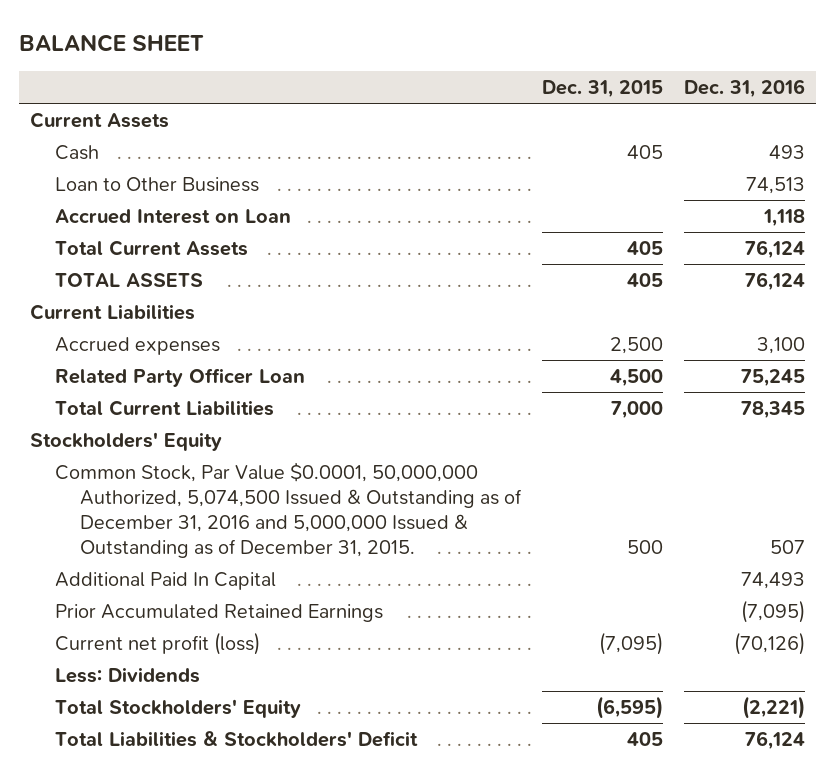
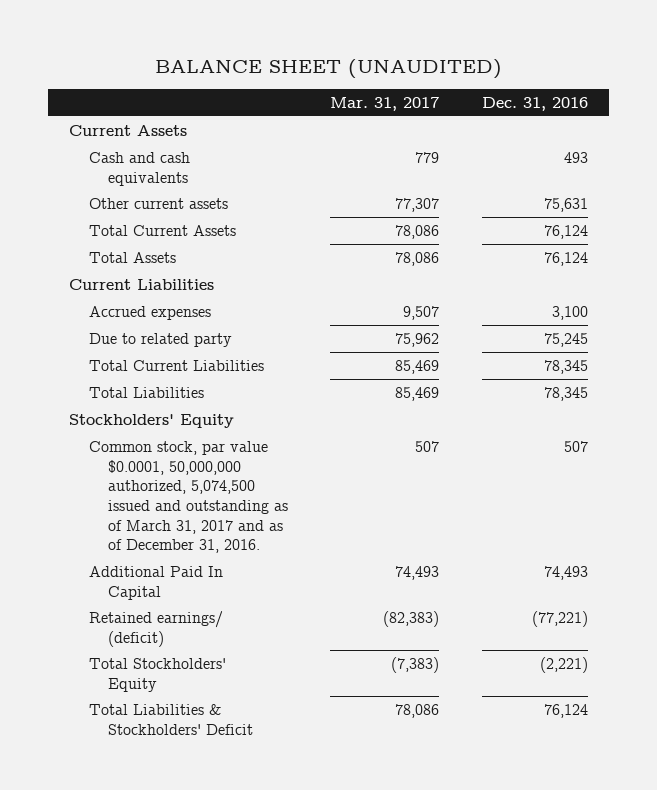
- BALANCE SHEET
+ BALANCE SHEET (UNAUDITED)
- | Dec. 31, 2015 | Dec. 31, 2016
+ | Mar. 31, 2017 | Dec. 31, 2016
- Cash | 405 | 493
- Loan to Other Business | | 74,513
- Accrued Interest on Loan | | 1,118
+ Cash and cash equivalents | 779 | 493
+ Other current assets | 77,307 | 75,631
- TOTAL ASSETS | 405 | 76,124
+ Total Assets | 78,086 | 76,124
- Related Party Officer Loan | 4,500 | 75,245
+ Due to related party | 75,962 | 75,245
+ Total Liabilities | 85,469 | 78,345
- Common Stock, Par Value $0.0001, 50,000,000 Authorized, 5,074,500 Issued & Outstanding as of December 31, 2016 and 5,000,000 Issued & Outstanding as of December 31, 2015. | 500 | 507
+ Common stock, par value $0.0001, 50,000,000 authorized, 5,074,500 issued and outstanding as of March 31, 2017 and as of December 31, 2016. | 507 | 507
- Prior Accumulated Retained Earnings | | (7,095)
- Current net profit (loss) | (7,095) | (70,126)
- Less: Dividends
+ Retained earnings/ (deficit) | (82,383) | (77,221)

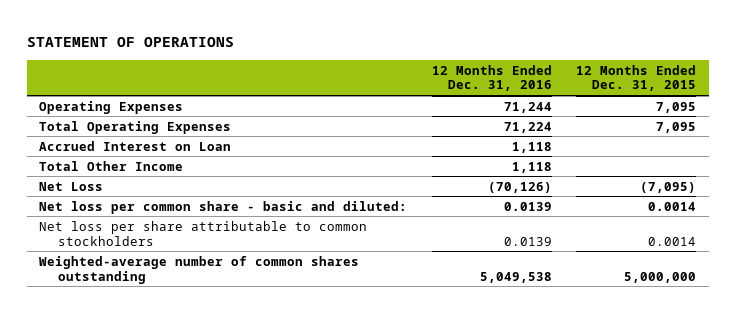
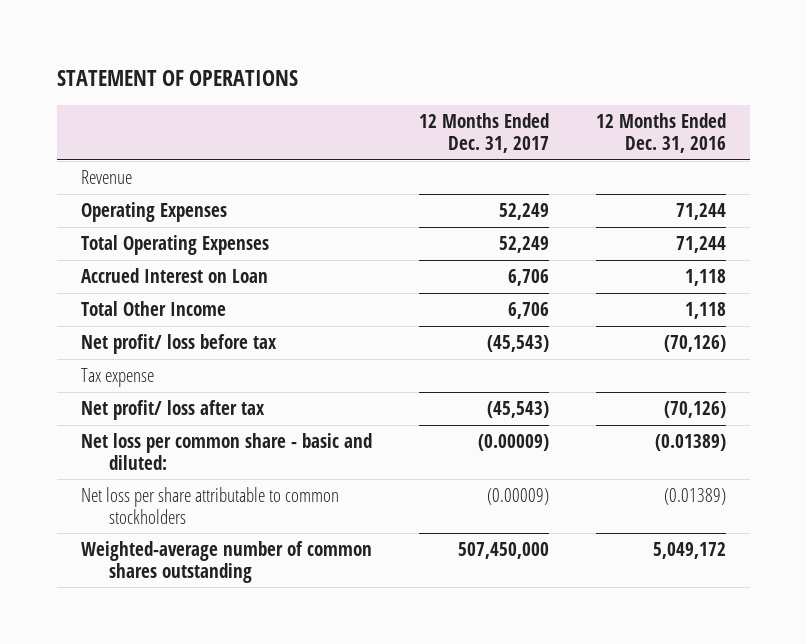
- | 12 Months Ended Dec. 31, 2016 | 12 Months Ended Dec. 31, 2015
+ | 12 Months Ended Dec. 31, 2017 | 12 Months Ended Dec. 31, 2016
+ Revenue
- Total Operating Expenses | 71,224 | 7,095
+ Total Operating Expenses | 52,249 | 71,244
- Net Loss | (70,126) | (7,095)
- Net loss per common share - basic and diluted: | 0.0139 | 0.0014
- Net loss per share attributable to common stockholders | 0.0139 | 0.0014
- Weighted-average number of common shares outstanding | 5,049,538 | 5,000,000
+ Net profit/ loss before tax | (45,543) | (70,126)
+ Tax expense
+ Net profit/ loss after tax | (45,543) | (70,126)
+ Net loss per common share - basic and diluted: | (0.00009) | (0.01389)
+ Net loss per share attributable to common stockholders | (0.00009) | (0.01389)
+ Weighted-average number of common shares outstanding | 507,450,000 | 5,049,172

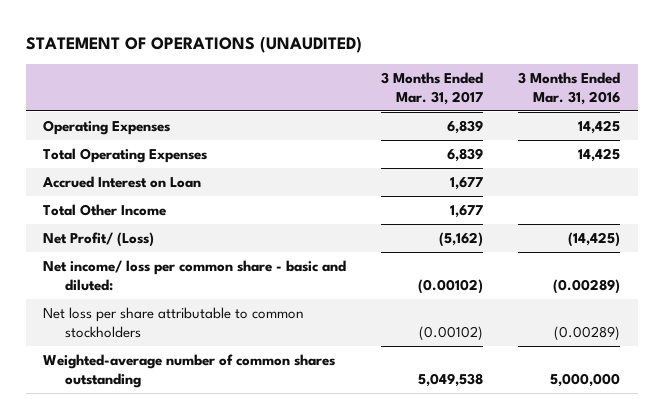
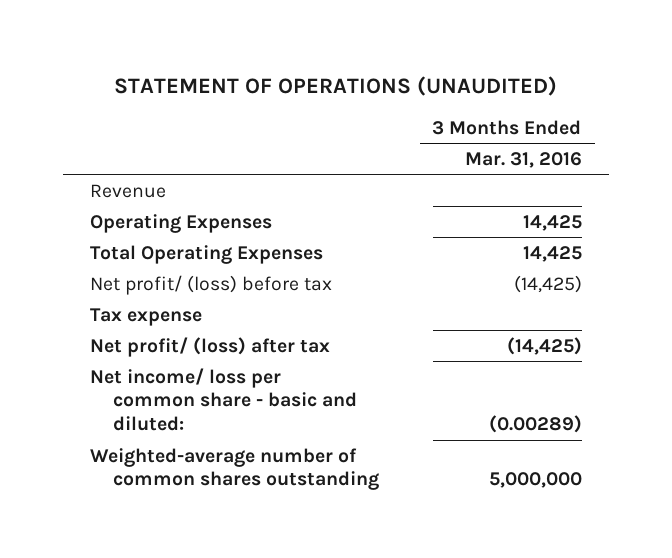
- | 3 Months Ended Mar. 31, 2017 | 3 Months Ended Mar. 31, 2016
+ | 3 Months Ended Mar. 31, 2016
+ Revenue
- Accrued Interest on Loan | 1,677 |
- Total Other Income | 1,677 |
- Net Profit/ (Loss) | (5,162) | (14,425)
+ Net profit/ (loss) before tax | (14,425)
+ Tax expense
+ Net profit/ (loss) after tax | (14,425)
- Net loss per share attributable to common stockholders | (0.00102) | (0.00289)

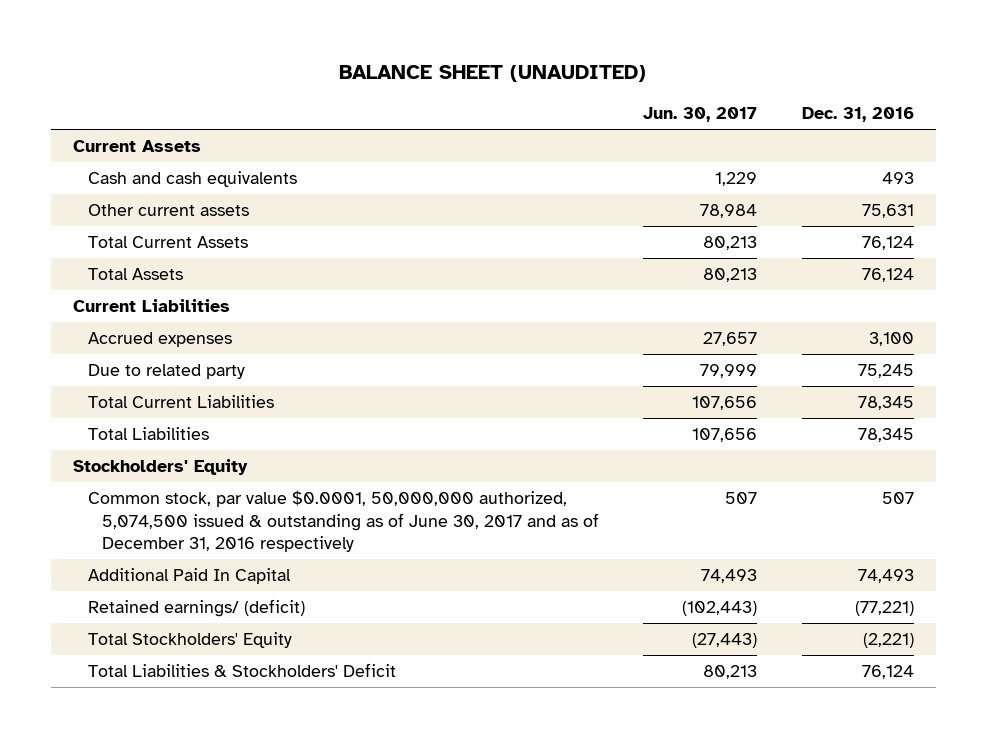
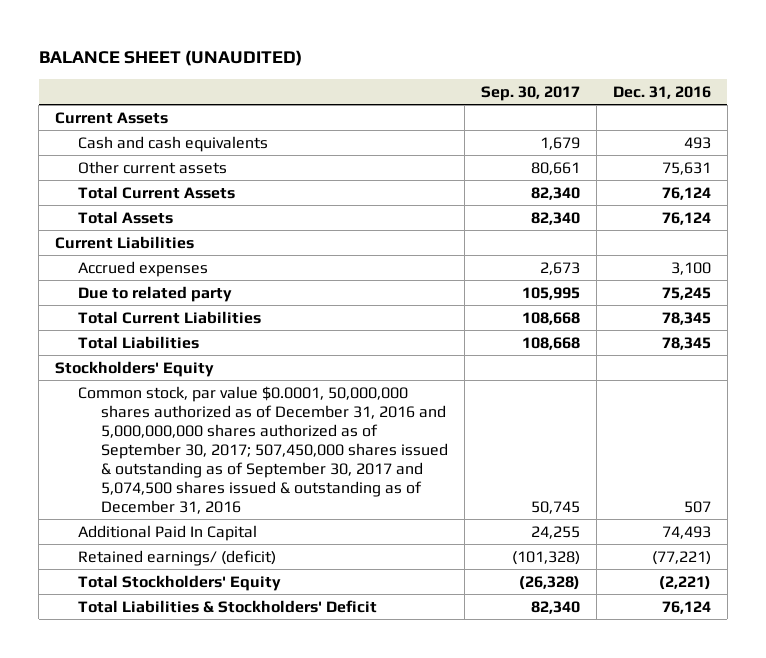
- | Jun. 30, 2017 | Dec. 31, 2016
+ | Sep. 30, 2017 | Dec. 31, 2016
- Common stock, par value $0.0001, 50,000,000 authorized, 5,074,500 issued & outstanding as of June 30, 2017 and as of December 31, 2016 respectively | 507 | 507
+ Common stock, par value $0.0001, 50,000,000 shares authorized as of December 31, 2016 and 5,000,000,000 shares authorized as of September 30, 2017; 507,450,000 shares issued & outstanding as of September 30, 2017 and 5,074,500 shares issued & outstanding as of December 31, 2016 | 50,745 | 507

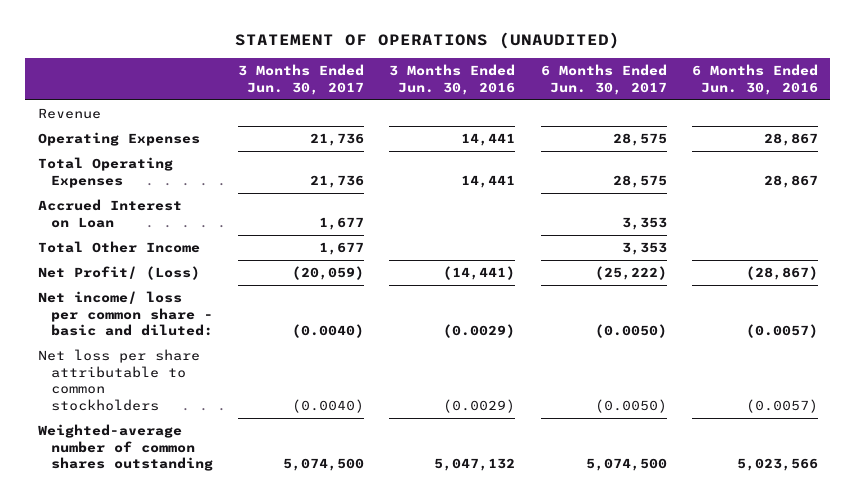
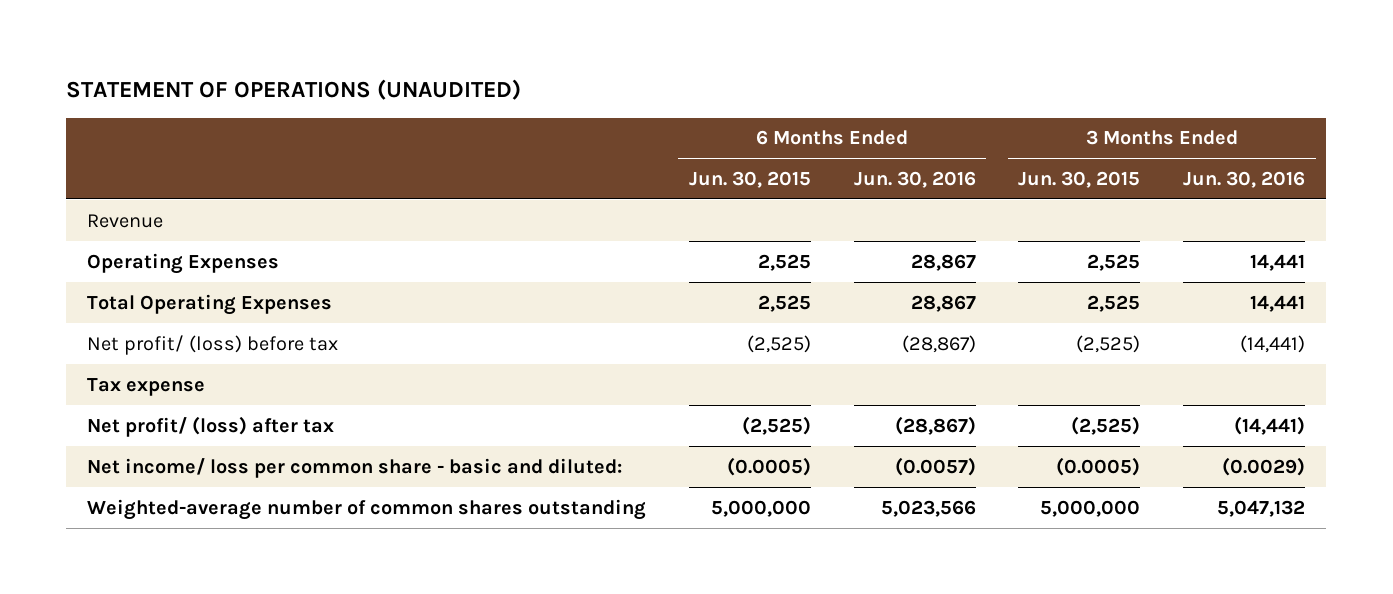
- | 3 Months Ended Jun. 30, 2017 | 3 Months Ended Jun. 30, 2016 | 6 Months Ended Jun. 30, 2017 | 6 Months Ended Jun. 30, 2016
+ | 6 Months Ended Jun. 30, 2015 | 6 Months Ended Jun. 30, 2016 | 3 Months Ended Jun. 30, 2015 | 3 Months Ended Jun. 30, 2016
- Accrued Interest on Loan | 1,677 | | 3,353 |
- Total Other Income | 1,677 | | 3,353 |
- Net Profit/ (Loss) | (20,059) | (14,441) | (25,222) | (28,867)
+ Net profit/ (loss) before tax | (2,525) | (28,867) | (2,525) | (14,441)
+ Tax expense
+ Net profit/ (loss) after tax | (2,525) | (28,867) | (2,525) | (14,441)
- Net loss per share attributable to common stockholders | (0.0040) | (0.0029) | (0.0050) | (0.0057)

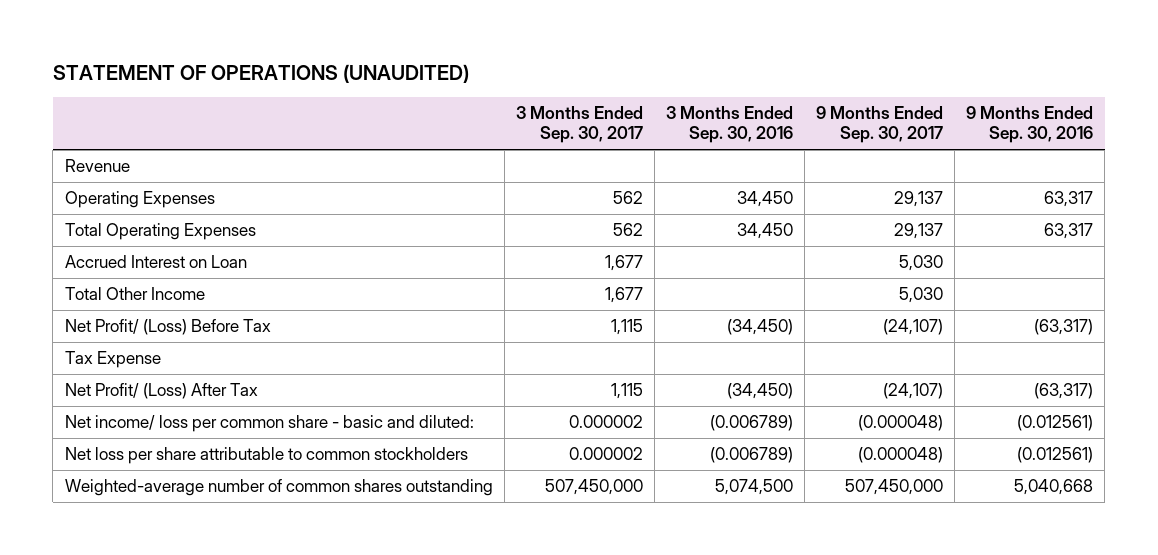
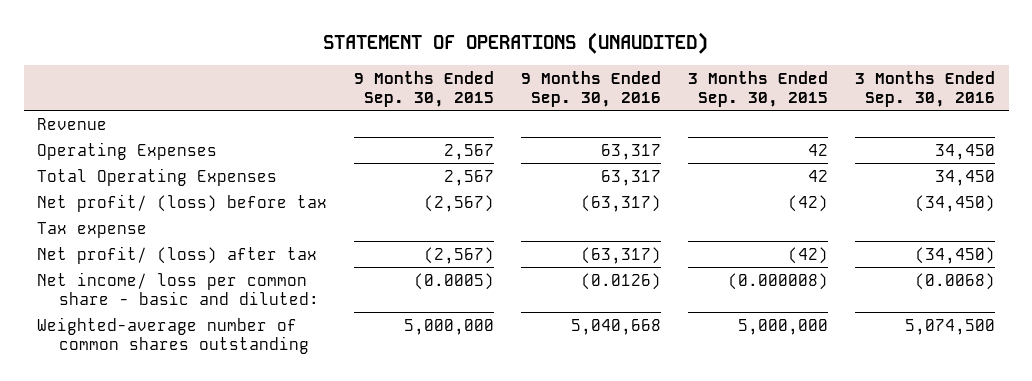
- | 3 Months Ended Sep. 30, 2017 | 3 Months Ended Sep. 30, 2016 | 9 Months Ended Sep. 30, 2017 | 9 Months Ended Sep. 30, 2016
+ | 9 Months Ended Sep. 30, 2015 | 9 Months Ended Sep. 30, 2016 | 3 Months Ended Sep. 30, 2015 | 3 Months Ended Sep. 30, 2016
- Accrued Interest on Loan | 1,677 | | 5,030 |
- Total Other Income | 1,677 | | 5,030 |
- Net Profit/ (Loss) Before Tax | 1,115 | (34,450) | (24,107) | (63,317)
- Tax Expense
- Net Profit/ (Loss) After Tax | 1,115 | (34,450) | (24,107) | (63,317)
- Net income/ loss per common share - basic and diluted: | 0.000002 | (0.006789) | (0.000048) | (0.012561)
- Net loss per share attributable to common stockholders | 0.000002 | (0.006789) | (0.000048) | (0.012561)
+ Net profit/ (loss) before tax | (2,567) | (63,317) | (42) | (34,450)
+ Tax expense
+ Net profit/ (loss) after tax | (2,567) | (63,317) | (42) | (34,450)
+ Net income/ loss per common share - basic and diluted: | (0.0005) | (0.0126) | (0.000008) | (0.0068)

